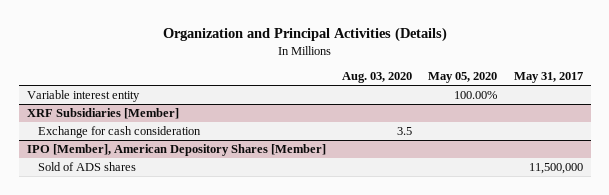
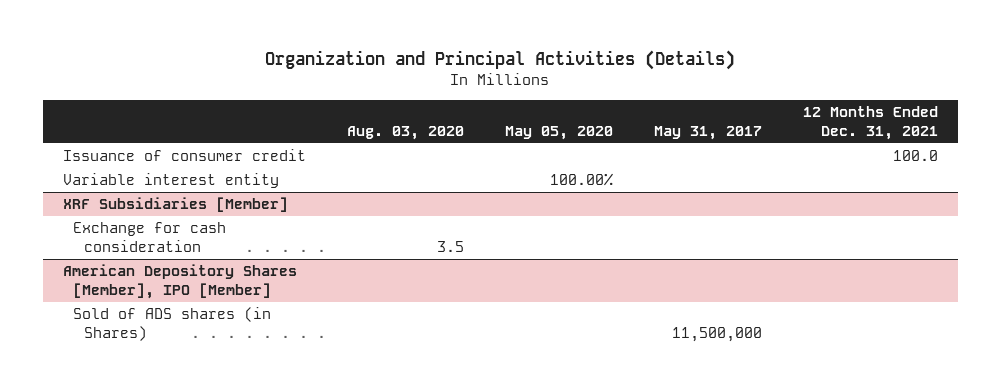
- | Aug. 03, 2020 | May 05, 2020 | May 31, 2017
+ | Aug. 03, 2020 | May 05, 2020 | May 31, 2017 | 12 Months Ended Dec. 31, 2021
+ Issuance of consumer credit | | | | 100.0
- IPO [Member], American Depository Shares [Member]
- Sold of ADS shares | | | 11,500,000
+ American Depository Shares [Member], IPO [Member]
+ Sold of ADS shares (in Shares) | | | 11,500,000 |

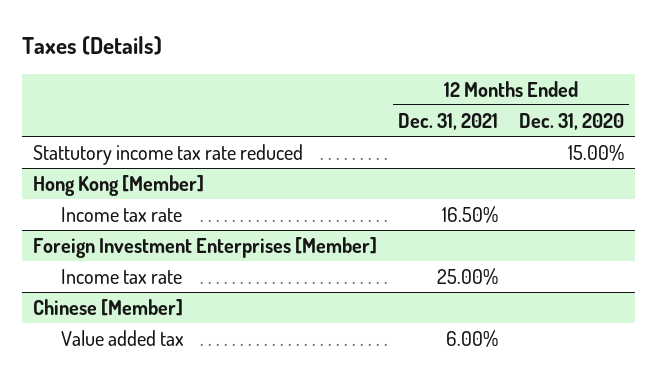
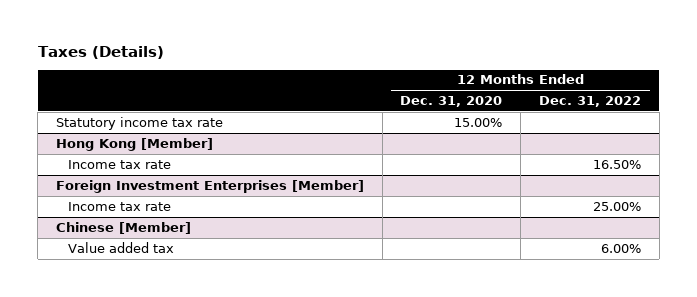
- | 12 Months Ended Dec. 31, 2021 | 12 Months Ended Dec. 31, 2020
+ | 12 Months Ended Dec. 31, 2020 | 12 Months Ended Dec. 31, 2022
- Stattutory income tax rate reduced | | 15.00%
+ Statutory income tax rate | 15.00% |

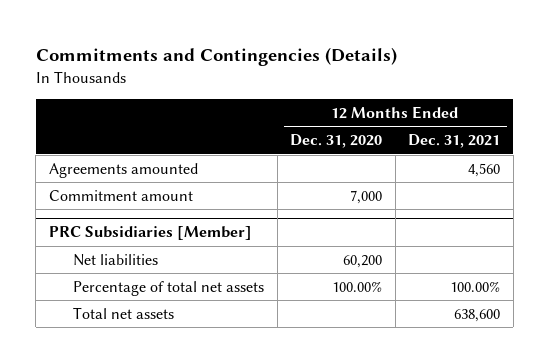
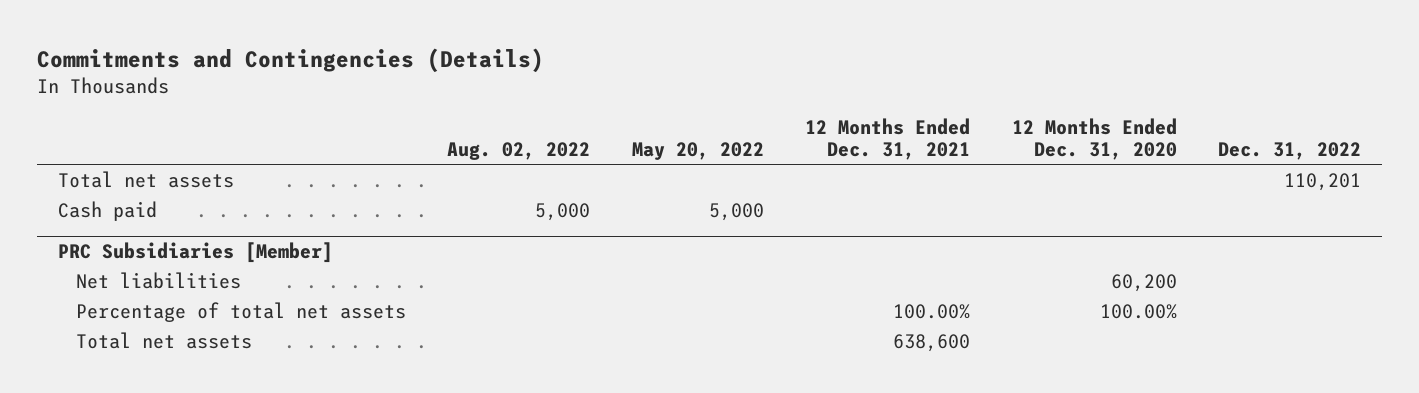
- | 12 Months Ended Dec. 31, 2020 | 12 Months Ended Dec. 31, 2021
+ | Aug. 02, 2022 | May 20, 2022 | 12 Months Ended Dec. 31, 2021 | 12 Months Ended Dec. 31, 2020 | Dec. 31, 2022
- Agreements amounted | | 4,560
- Commitment amount | 7,000 |
+ Total net assets | | | | | 110,201
+ Cash paid | 5,000 | 5,000 | | |

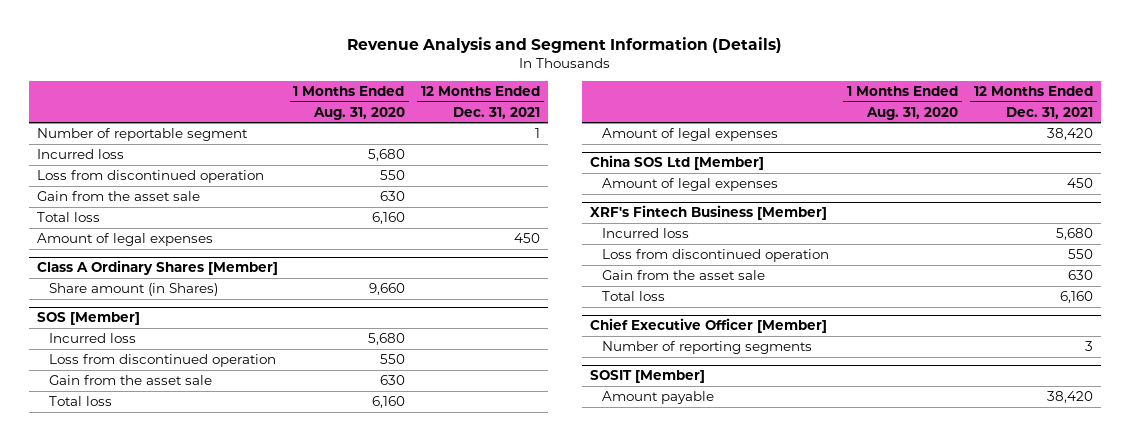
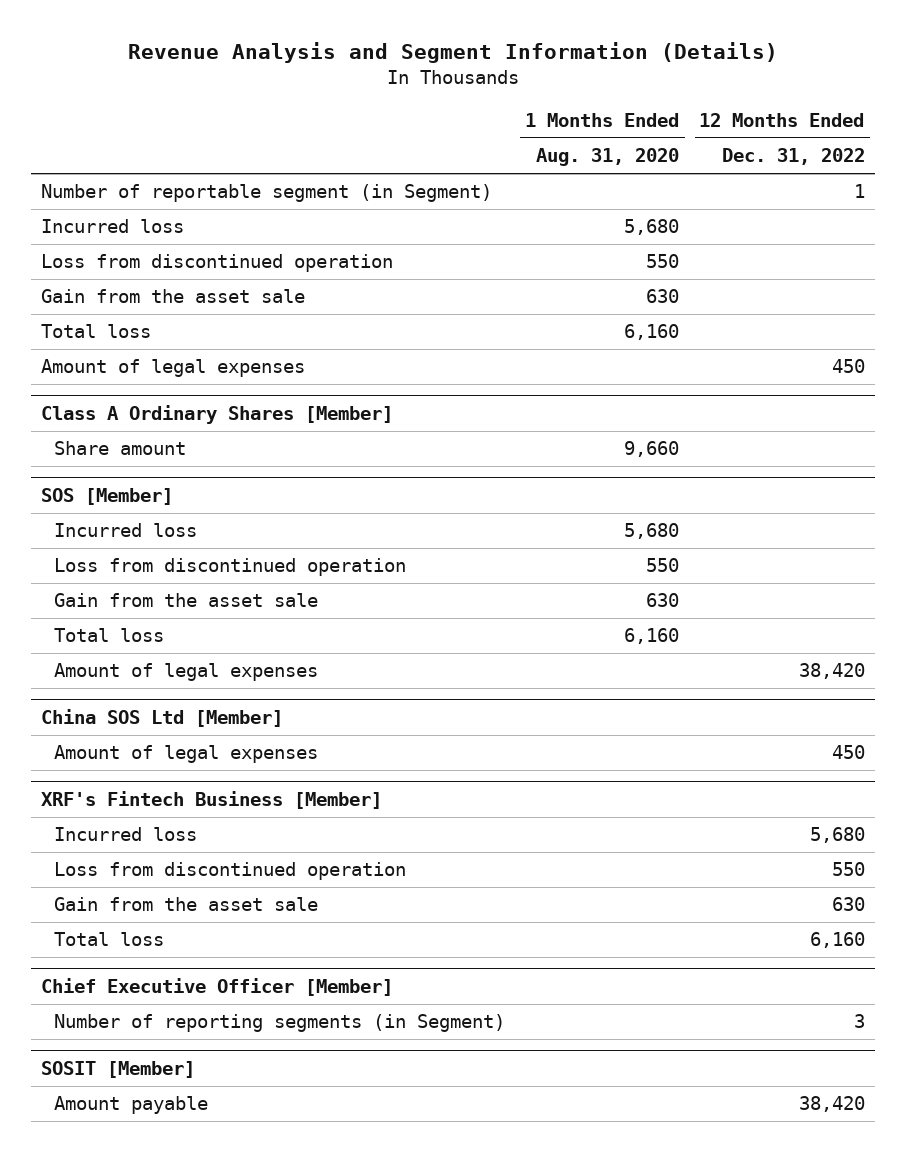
- | 1 Months Ended Aug. 31, 2020 | 12 Months Ended Dec. 31, 2021
+ | 1 Months Ended Aug. 31, 2020 | 12 Months Ended Dec. 31, 2022
- Number of reportable segment | | 1
+ Number of reportable segment (in Segment) | | 1
@ Class A Ordinary Shares [Member]
- Share amount (in Shares) | 9,660 |
+ Share amount | 9,660 |
@ Chief Executive Officer [Member]
- Number of reporting segments | | 3
+ Number of reporting segments (in Segment) | | 3

